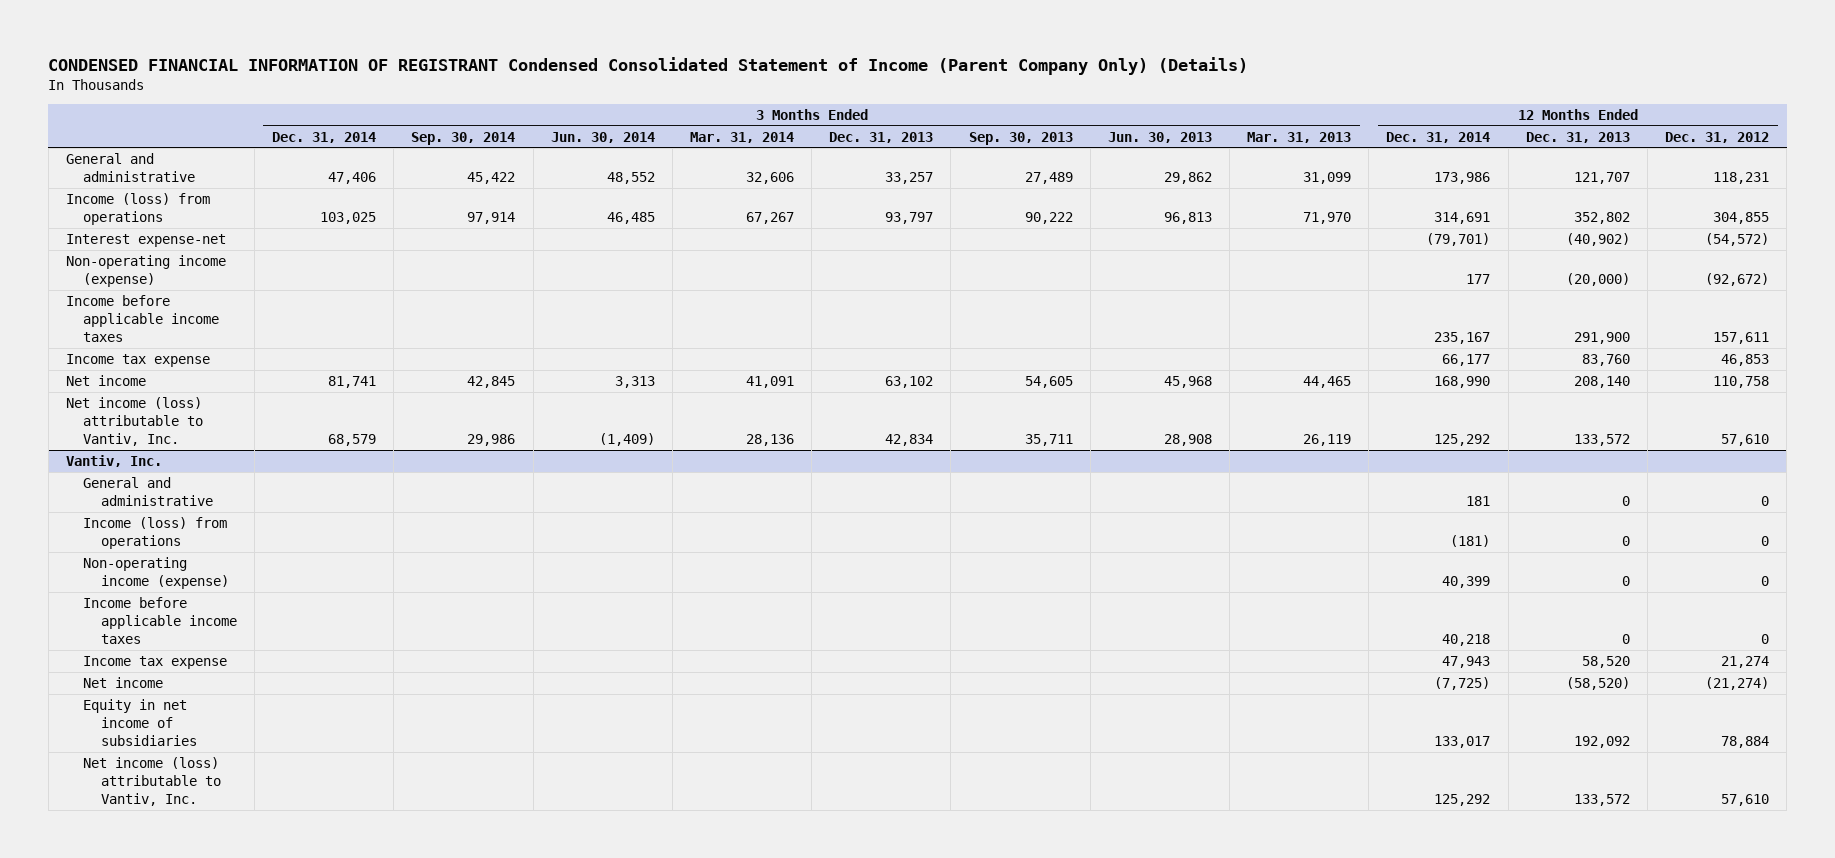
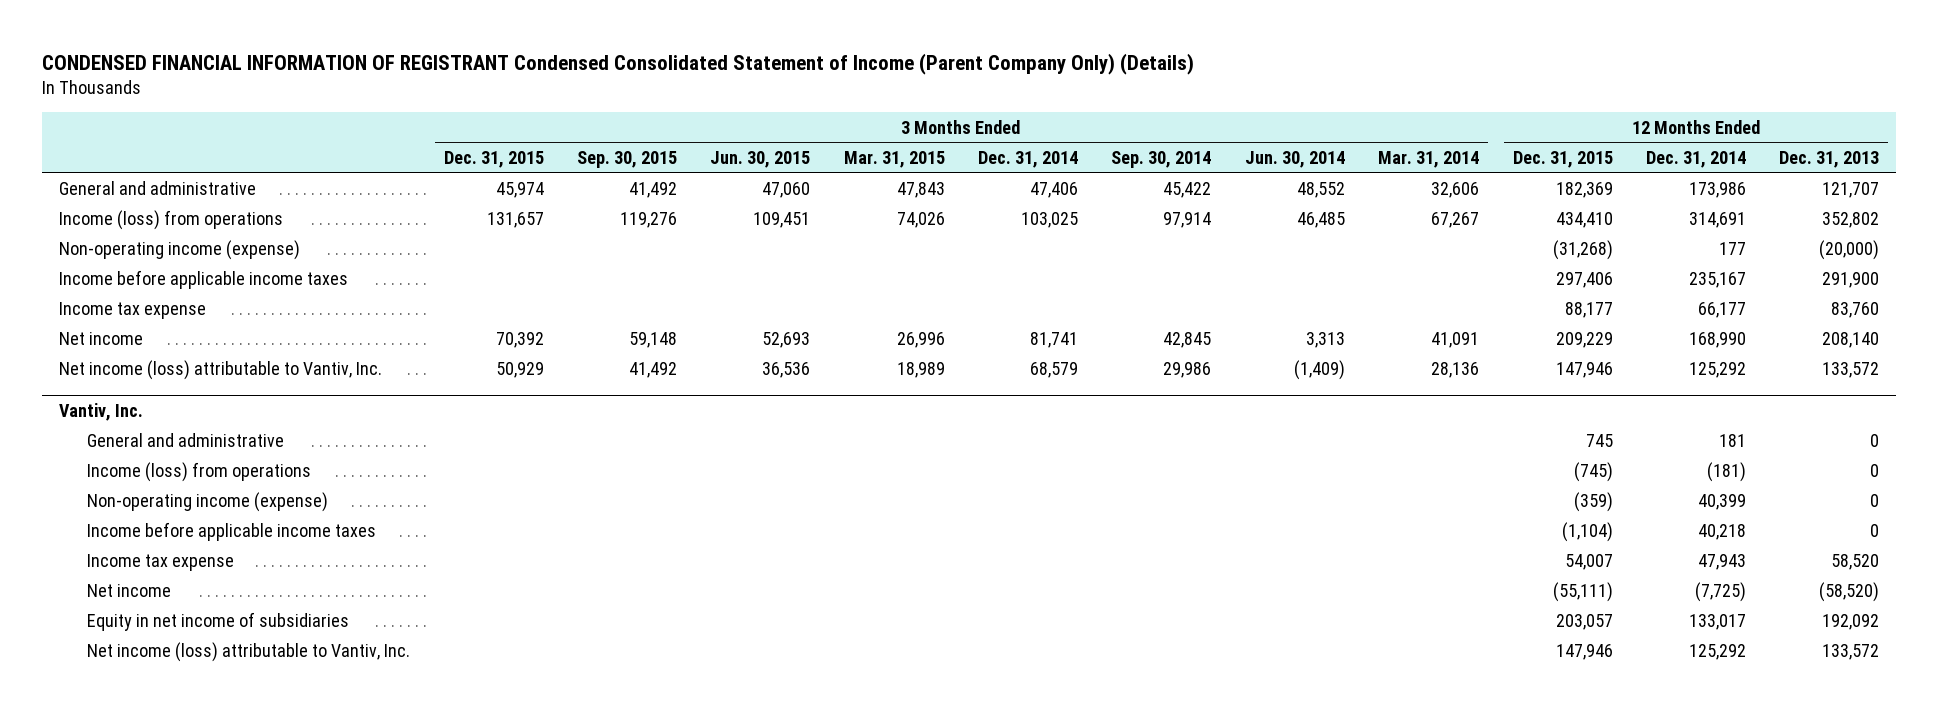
- | 3 Months Ended Dec. 31, 2014 | 3 Months Ended Sep. 30, 2014 | 3 Months Ended Jun. 30, 2014 | 3 Months Ended Mar. 31, 2014 | 3 Months Ended Dec. 31, 2013 | 3 Months Ended Sep. 30, 2013 | 3 Months Ended Jun. 30, 2013 | 3 Months Ended Mar. 31, 2013 | 12 Months Ended Dec. 31, 2014 | 12 Months Ended Dec. 31, 2013 | 12 Months Ended Dec. 31, 2012
+ | 3 Months Ended Dec. 31, 2015 | 3 Months Ended Sep. 30, 2015 | 3 Months Ended Jun. 30, 2015 | 3 Months Ended Mar. 31, 2015 | 3 Months Ended Dec. 31, 2014 | 3 Months Ended Sep. 30, 2014 | 3 Months Ended Jun. 30, 2014 | 3 Months Ended Mar. 31, 2014 | 12 Months Ended Dec. 31, 2015 | 12 Months Ended Dec. 31, 2014 | 12 Months Ended Dec. 31, 2013
- Interest expense-net | | | | | | | | | (79,701) | (40,902) | (54,572)

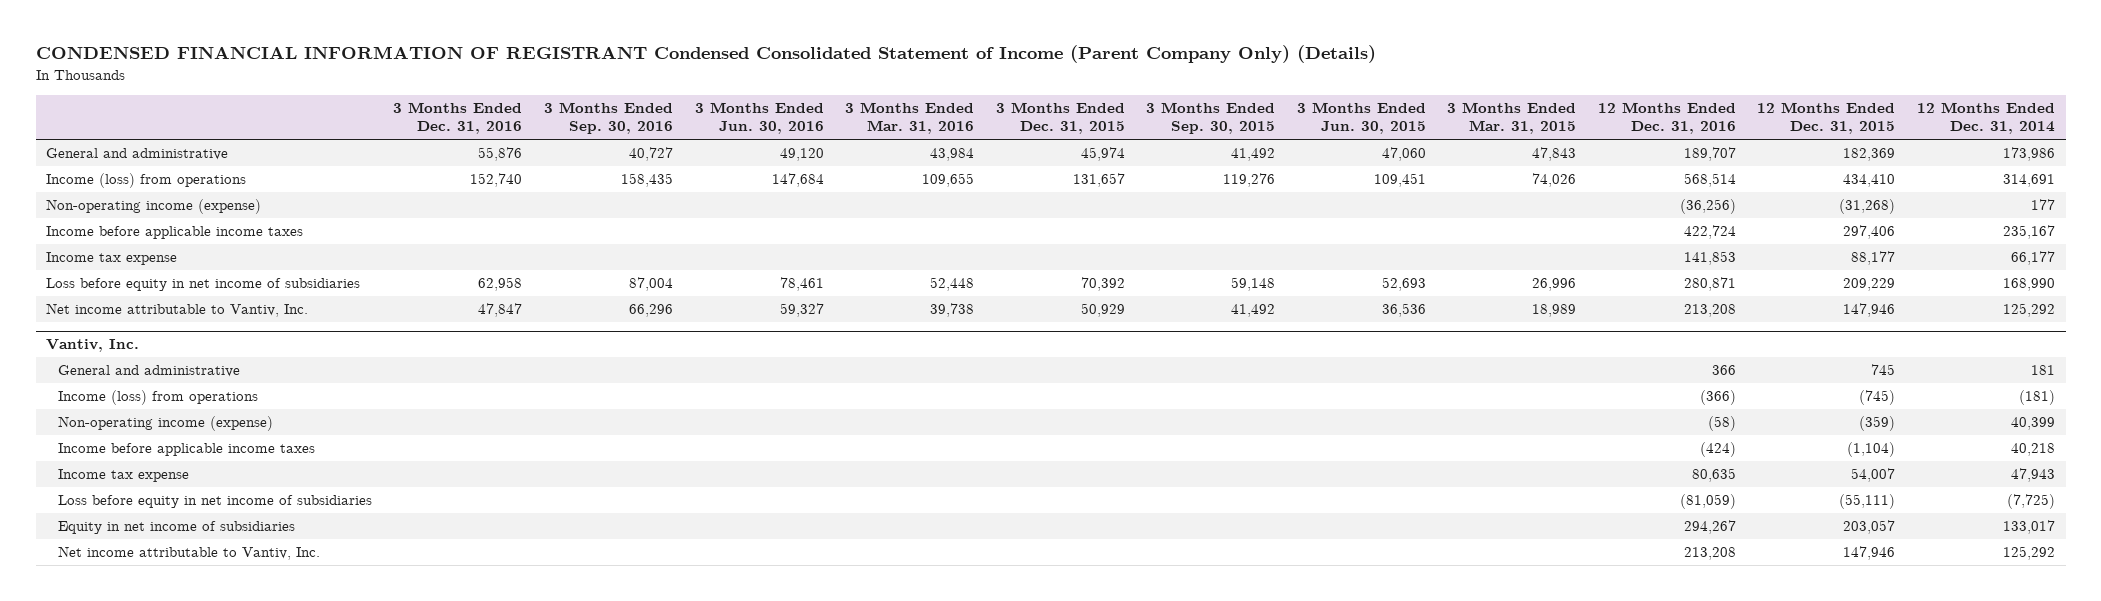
- | 3 Months Ended Dec. 31, 2015 | 3 Months Ended Sep. 30, 2015 | 3 Months Ended Jun. 30, 2015 | 3 Months Ended Mar. 31, 2015 | 3 Months Ended Dec. 31, 2014 | 3 Months Ended Sep. 30, 2014 | 3 Months Ended Jun. 30, 2014 | 3 Months Ended Mar. 31, 2014 | 12 Months Ended Dec. 31, 2015 | 12 Months Ended Dec. 31, 2014 | 12 Months Ended Dec. 31, 2013
+ | 3 Months Ended Dec. 31, 2016 | 3 Months Ended Sep. 30, 2016 | 3 Months Ended Jun. 30, 2016 | 3 Months Ended Mar. 31, 2016 | 3 Months Ended Dec. 31, 2015 | 3 Months Ended Sep. 30, 2015 | 3 Months Ended Jun. 30, 2015 | 3 Months Ended Mar. 31, 2015 | 12 Months Ended Dec. 31, 2016 | 12 Months Ended Dec. 31, 2015 | 12 Months Ended Dec. 31, 2014
- Net income | 70,392 | 59,148 | 52,693 | 26,996 | 81,741 | 42,845 | 3,313 | 41,091 | 209,229 | 168,990 | 208,140
- Net income (loss) attributable to Vantiv, Inc. | 50,929 | 41,492 | 36,536 | 18,989 | 68,579 | 29,986 | (1,409) | 28,136 | 147,946 | 125,292 | 133,572
+ Loss before equity in net income of subsidiaries | 62,958 | 87,004 | 78,461 | 52,448 | 70,392 | 59,148 | 52,693 | 26,996 | 280,871 | 209,229 | 168,990
+ Net income attributable to Vantiv, Inc. | 47,847 | 66,296 | 59,327 | 39,738 | 50,929 | 41,492 | 36,536 | 18,989 | 213,208 | 147,946 | 125,292
@ Vantiv, Inc.
- Net income | | | | | | | | | (55,111) | (7,725) | (58,520)
+ Loss before equity in net income of subsidiaries | | | | | | | | | (81,059) | (55,111) | (7,725)
- Net income (loss) attributable to Vantiv, Inc. | | | | | | | | | 147,946 | 125,292 | 133,572
+ Net income attributable to Vantiv, Inc. | | | | | | | | | 213,208 | 147,946 | 125,292

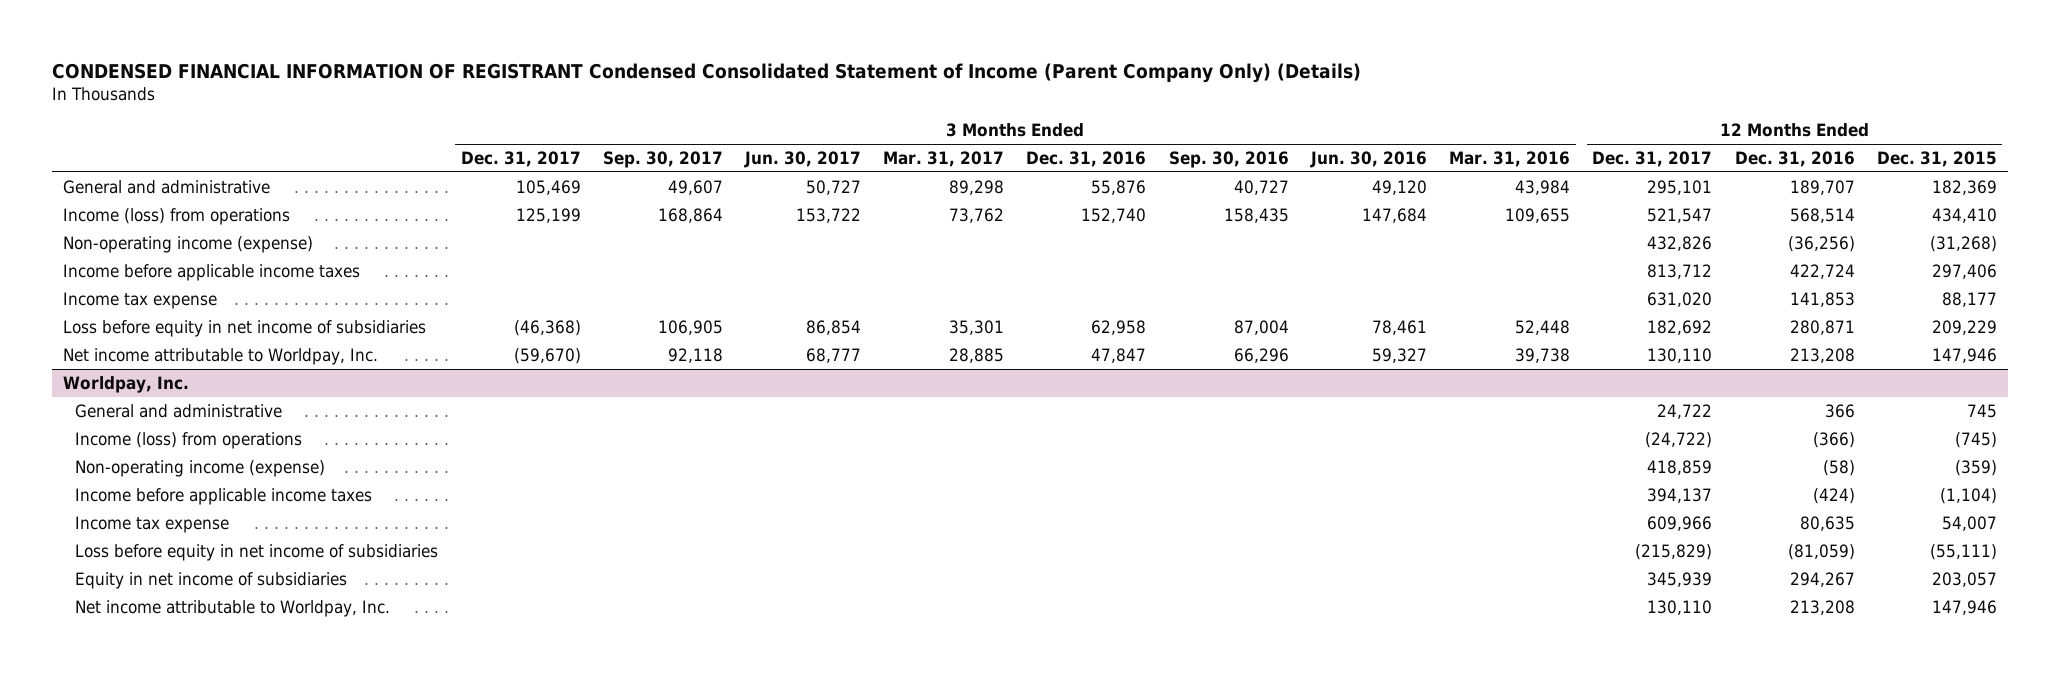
- | 3 Months Ended Dec. 31, 2016 | 3 Months Ended Sep. 30, 2016 | 3 Months Ended Jun. 30, 2016 | 3 Months Ended Mar. 31, 2016 | 3 Months Ended Dec. 31, 2015 | 3 Months Ended Sep. 30, 2015 | 3 Months Ended Jun. 30, 2015 | 3 Months Ended Mar. 31, 2015 | 12 Months Ended Dec. 31, 2016 | 12 Months Ended Dec. 31, 2015 | 12 Months Ended Dec. 31, 2014
+ | 3 Months Ended Dec. 31, 2017 | 3 Months Ended Sep. 30, 2017 | 3 Months Ended Jun. 30, 2017 | 3 Months Ended Mar. 31, 2017 | 3 Months Ended Dec. 31, 2016 | 3 Months Ended Sep. 30, 2016 | 3 Months Ended Jun. 30, 2016 | 3 Months Ended Mar. 31, 2016 | 12 Months Ended Dec. 31, 2017 | 12 Months Ended Dec. 31, 2016 | 12 Months Ended Dec. 31, 2015
- Net income attributable to Vantiv, Inc. | 47,847 | 66,296 | 59,327 | 39,738 | 50,929 | 41,492 | 36,536 | 18,989 | 213,208 | 147,946 | 125,292
- Vantiv, Inc.
+ Net income attributable to Worldpay, Inc. | (59,670) | 92,118 | 68,777 | 28,885 | 47,847 | 66,296 | 59,327 | 39,738 | 130,110 | 213,208 | 147,946
+ Worldpay, Inc.
- Net income attributable to Vantiv, Inc. | | | | | | | | | 213,208 | 147,946 | 125,292
+ Net income attributable to Worldpay, Inc. | | | | | | | | | 130,110 | 213,208 | 147,946

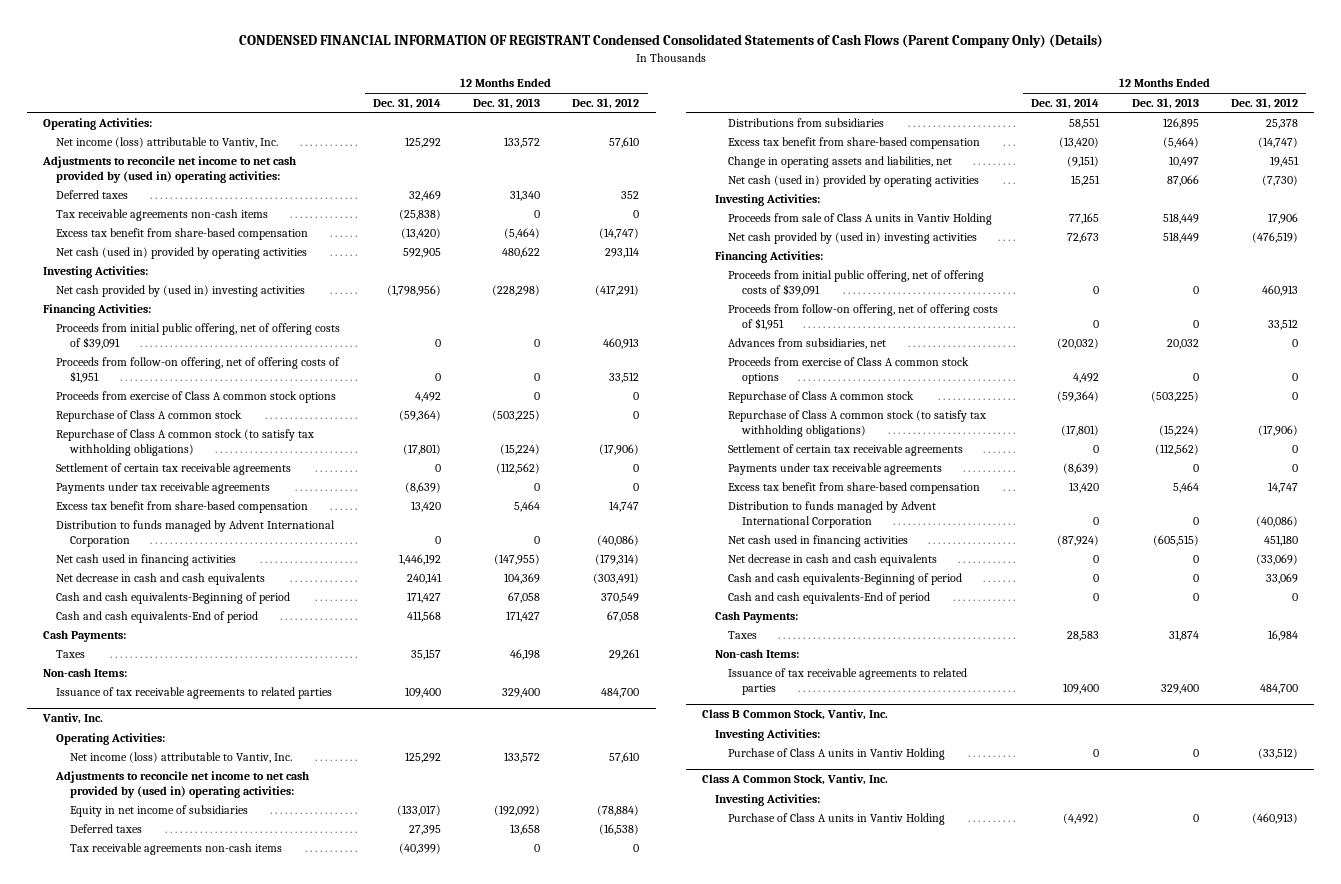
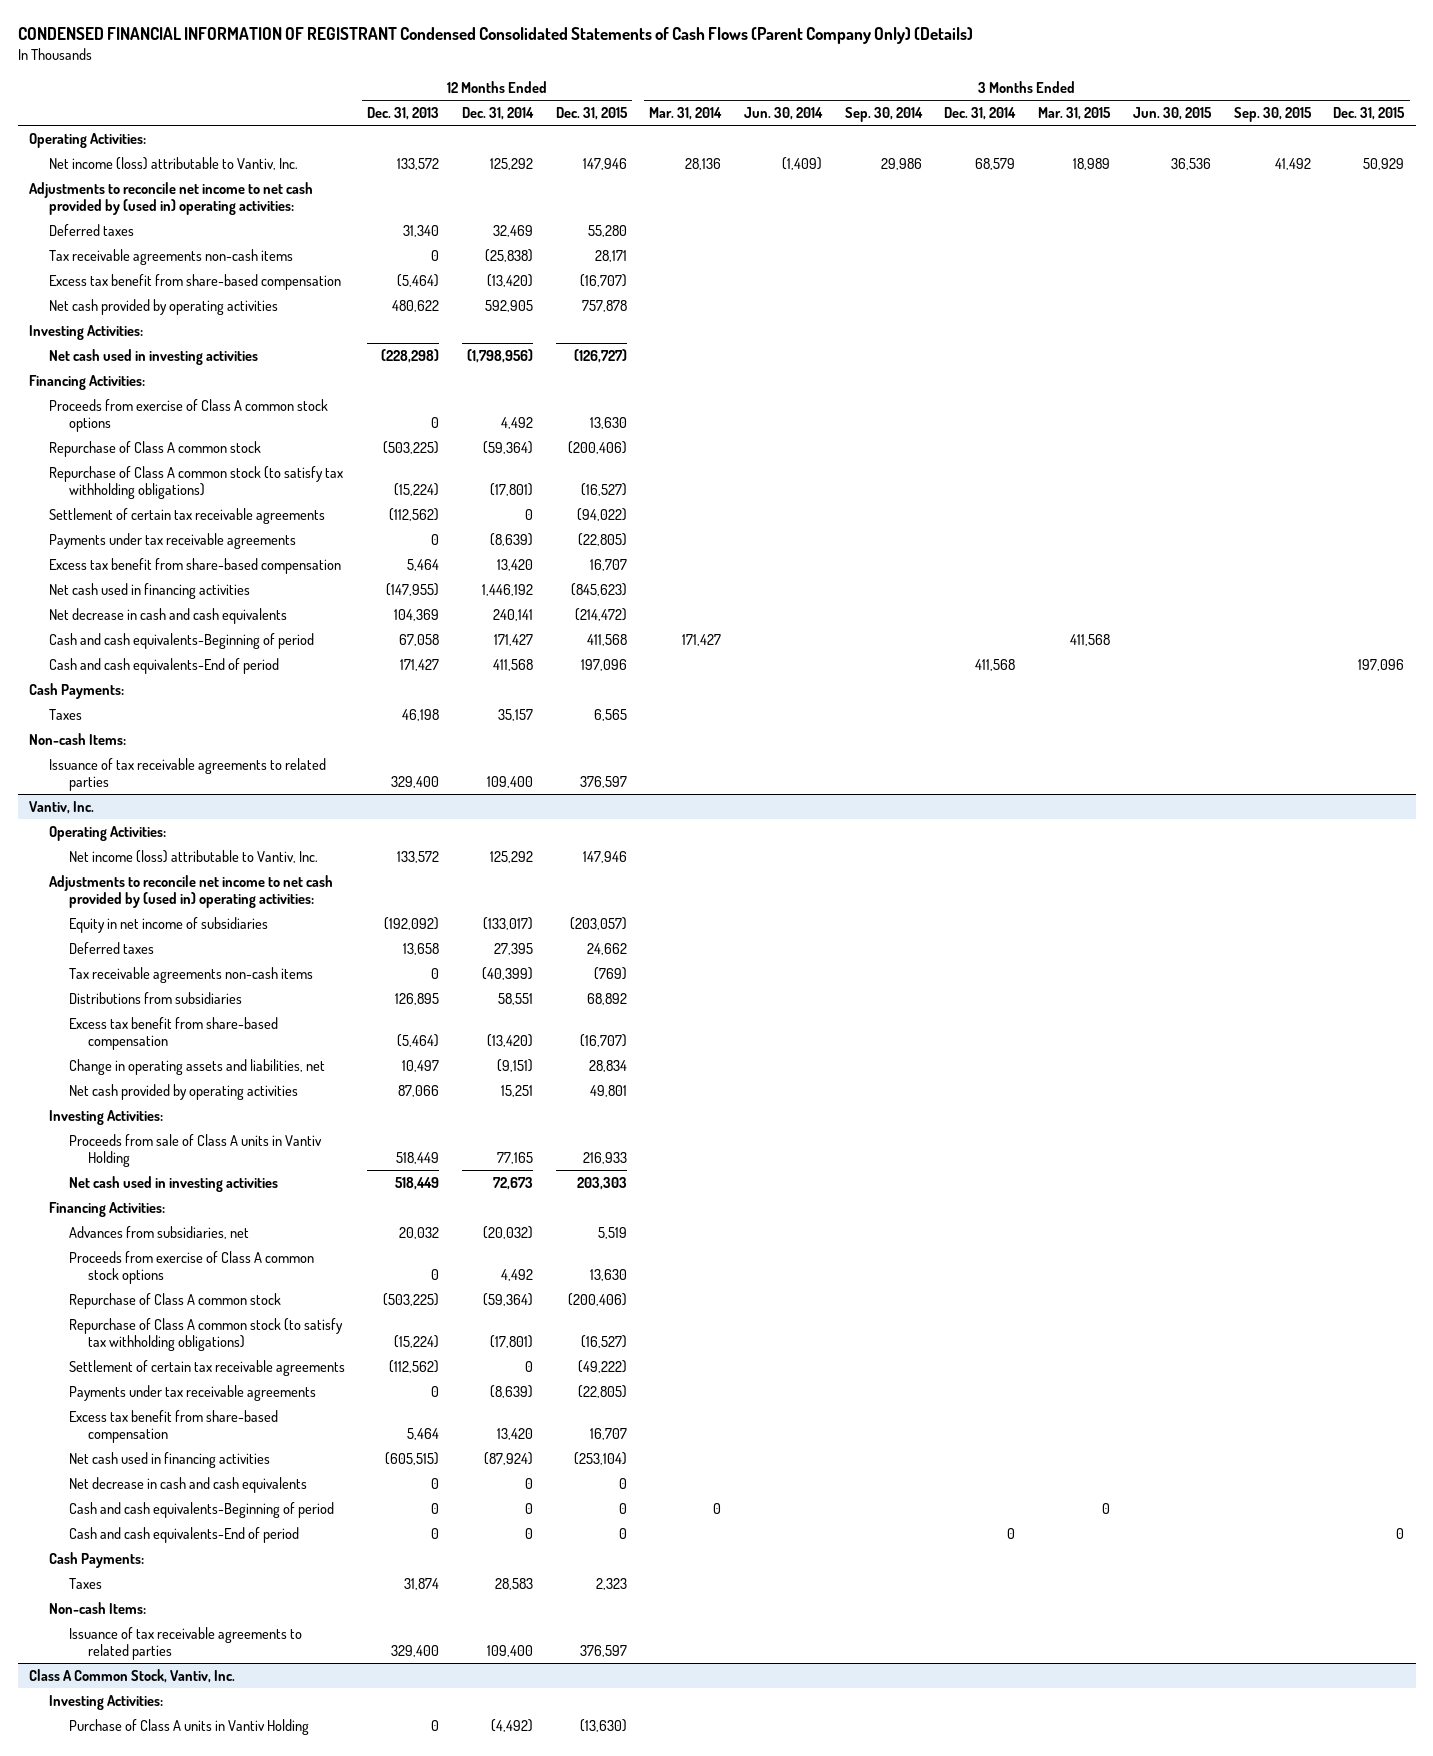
- | 12 Months Ended Dec. 31, 2014 | 12 Months Ended Dec. 31, 2013 | 12 Months Ended Dec. 31, 2012
+ | 12 Months Ended Dec. 31, 2013 | 12 Months Ended Dec. 31, 2014 | 12 Months Ended Dec. 31, 2015 | 3 Months Ended Mar. 31, 2014 | 3 Months Ended Jun. 30, 2014 | 3 Months Ended Sep. 30, 2014 | 3 Months Ended Dec. 31, 2014 | 3 Months Ended Mar. 31, 2015 | 3 Months Ended Jun. 30, 2015 | 3 Months Ended Sep. 30, 2015 | 3 Months Ended Dec. 31, 2015
- Net cash (used in) provided by operating activities | 592,905 | 480,622 | 293,114
+ Net cash provided by operating activities | 480,622 | 592,905 | 757,878 | | | | | | | |
- Net cash provided by (used in) investing activities | (1,798,956) | (228,298) | (417,291)
+ Net cash used in investing activities | (228,298) | (1,798,956) | (126,727) | | | | | | | |
- Proceeds from initial public offering, net of offering costs of $39,091 | 0 | 0 | 460,913
- Proceeds from follow-on offering, net of offering costs of $1,951 | 0 | 0 | 33,512
- Distribution to funds managed by Advent International Corporation | 0 | 0 | (40,086)
@ Vantiv, Inc.
- Net cash (used in) provided by operating activities | 15,251 | 87,066 | (7,730)
+ Net cash provided by operating activities | 87,066 | 15,251 | 49,801 | | | | | | | |
- Net cash provided by (used in) investing activities | 72,673 | 518,449 | (476,519)
+ Net cash used in investing activities | 518,449 | 72,673 | 203,303 | | | | | | | |
- Proceeds from initial public offering, net of offering costs of $39,091 | 0 | 0 | 460,913
- Proceeds from follow-on offering, net of offering costs of $1,951 | 0 | 0 | 33,512
- Distribution to funds managed by Advent International Corporation | 0 | 0 | (40,086)
- Class B Common Stock, Vantiv, Inc.
- Investing Activities:
- Purchase of Class A units in Vantiv Holding | 0 | 0 | (33,512)

